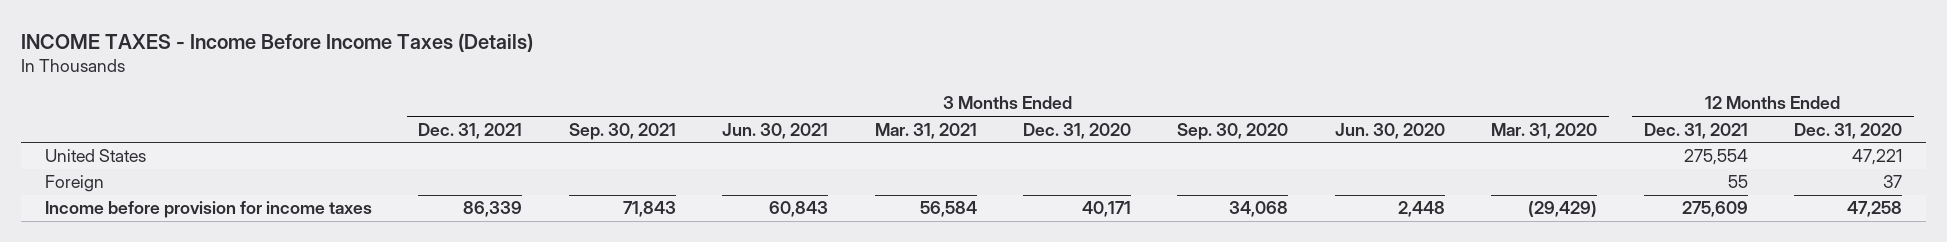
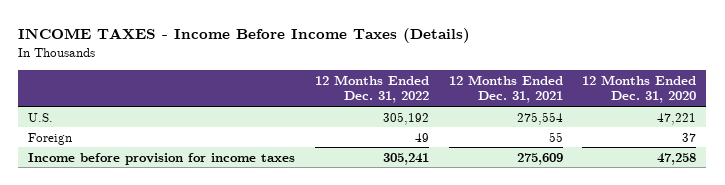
- | 3 Months Ended Dec. 31, 2021 | 3 Months Ended Sep. 30, 2021 | 3 Months Ended Jun. 30, 2021 | 3 Months Ended Mar. 31, 2021 | 3 Months Ended Dec. 31, 2020 | 3 Months Ended Sep. 30, 2020 | 3 Months Ended Jun. 30, 2020 | 3 Months Ended Mar. 31, 2020 | 12 Months Ended Dec. 31, 2021 | 12 Months Ended Dec. 31, 2020
+ | 12 Months Ended Dec. 31, 2022 | 12 Months Ended Dec. 31, 2021 | 12 Months Ended Dec. 31, 2020
- United States | | | | | | | | | 275,554 | 47,221
+ U.S. | 305,192 | 275,554 | 47,221

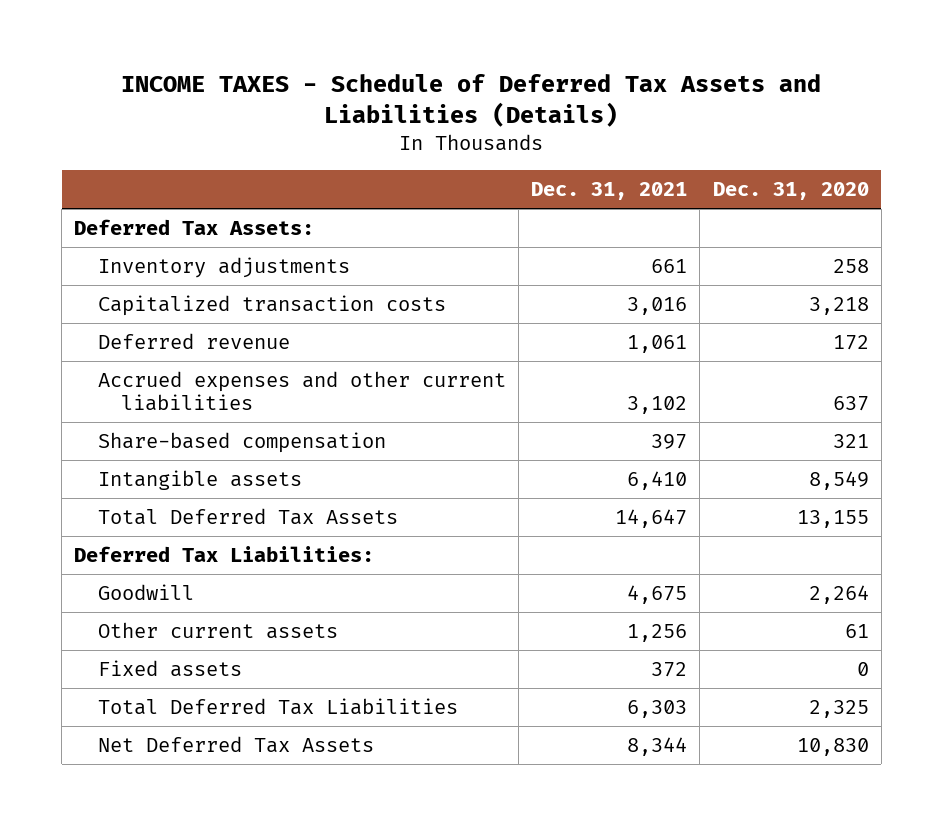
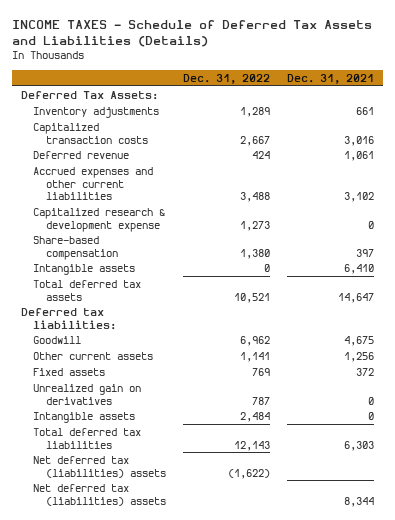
- | Dec. 31, 2021 | Dec. 31, 2020
+ | Dec. 31, 2022 | Dec. 31, 2021
+ Capitalized research & development expense | 1,273 | 0
- Total Deferred Tax Assets | 14,647 | 13,155
- Deferred Tax Liabilities:
+ Total deferred tax assets | 10,521 | 14,647
+ Deferred tax liabilities:
- Total Deferred Tax Liabilities | 6,303 | 2,325
- Net Deferred Tax Assets | 8,344 | 10,830
+ Unrealized gain on derivatives | 787 | 0
+ Intangible assets | 2,484 | 0
+ Total deferred tax liabilities | 12,143 | 6,303
+ Net deferred tax (liabilities) assets | (1,622) |
+ Net deferred tax (liabilities) assets | | 8,344

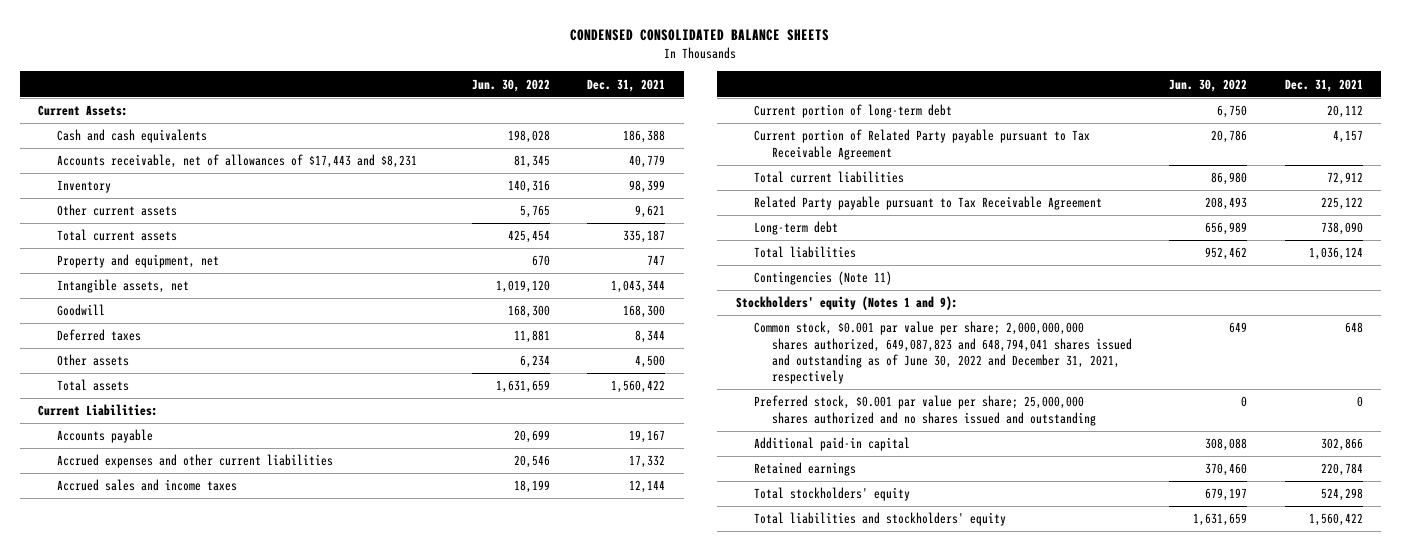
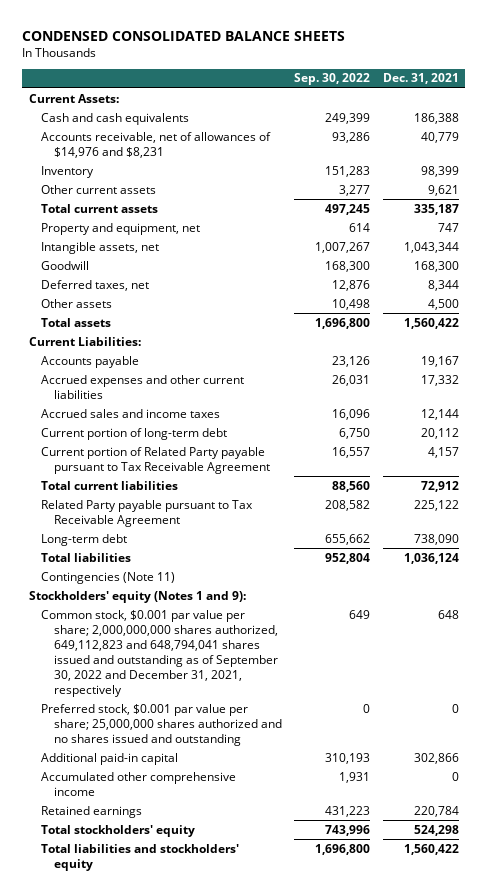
- | Jun. 30, 2022 | Dec. 31, 2021
+ | Sep. 30, 2022 | Dec. 31, 2021
- Accounts receivable, net of allowances of $17,443 and $8,231 | 81,345 | 40,779
+ Accounts receivable, net of allowances of $14,976 and $8,231 | 93,286 | 40,779
- Deferred taxes | 11,881 | 8,344
+ Deferred taxes, net | 12,876 | 8,344
- Common stock, $0.001 par value per share; 2,000,000,000 shares authorized, 649,087,823 and 648,794,041 shares issued and outstanding as of June 30, 2022 and December 31, 2021, respectively | 649 | 648
+ Common stock, $0.001 par value per share; 2,000,000,000 shares authorized, 649,112,823 and 648,794,041 shares issued and outstanding as of September 30, 2022 and December 31, 2021, respectively | 649 | 648
+ Accumulated other comprehensive income | 1,931 | 0

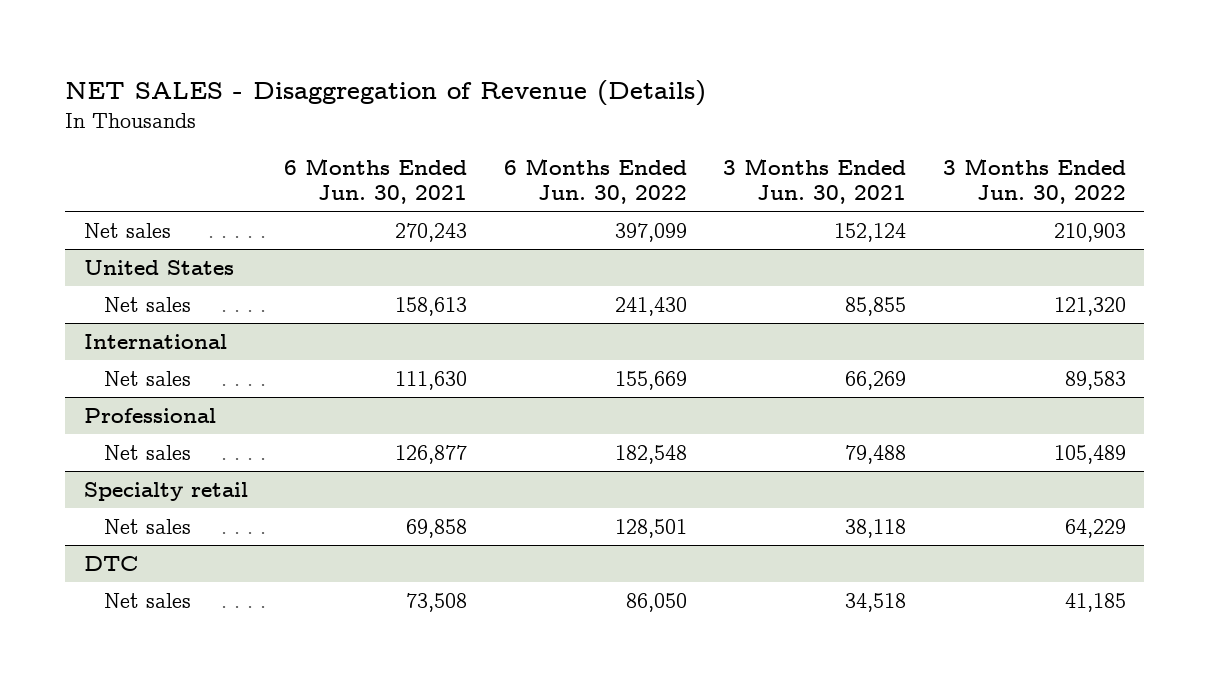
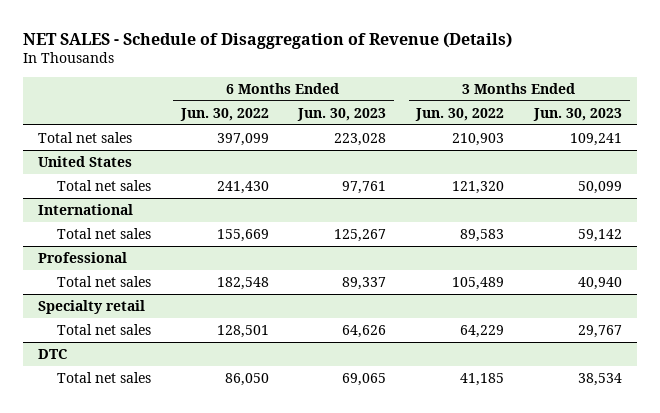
- NET SALES - Disaggregation of Revenue (Details)
+ NET SALES - Schedule of Disaggregation of Revenue (Details)
- | 6 Months Ended Jun. 30, 2021 | 6 Months Ended Jun. 30, 2022 | 3 Months Ended Jun. 30, 2021 | 3 Months Ended Jun. 30, 2022
+ | 6 Months Ended Jun. 30, 2022 | 6 Months Ended Jun. 30, 2023 | 3 Months Ended Jun. 30, 2022 | 3 Months Ended Jun. 30, 2023
- Net sales | 270,243 | 397,099 | 152,124 | 210,903
+ Total net sales | 397,099 | 223,028 | 210,903 | 109,241
@ United States
- Net sales | 158,613 | 241,430 | 85,855 | 121,320
+ Total net sales | 241,430 | 97,761 | 121,320 | 50,099
@ International
- Net sales | 111,630 | 155,669 | 66,269 | 89,583
+ Total net sales | 155,669 | 125,267 | 89,583 | 59,142
@ Professional
- Net sales | 126,877 | 182,548 | 79,488 | 105,489
+ Total net sales | 182,548 | 89,337 | 105,489 | 40,940
@ Specialty retail
- Net sales | 69,858 | 128,501 | 38,118 | 64,229
+ Total net sales | 128,501 | 64,626 | 64,229 | 29,767
@ DTC
- Net sales | 73,508 | 86,050 | 34,518 | 41,185
+ Total net sales | 86,050 | 69,065 | 41,185 | 38,534

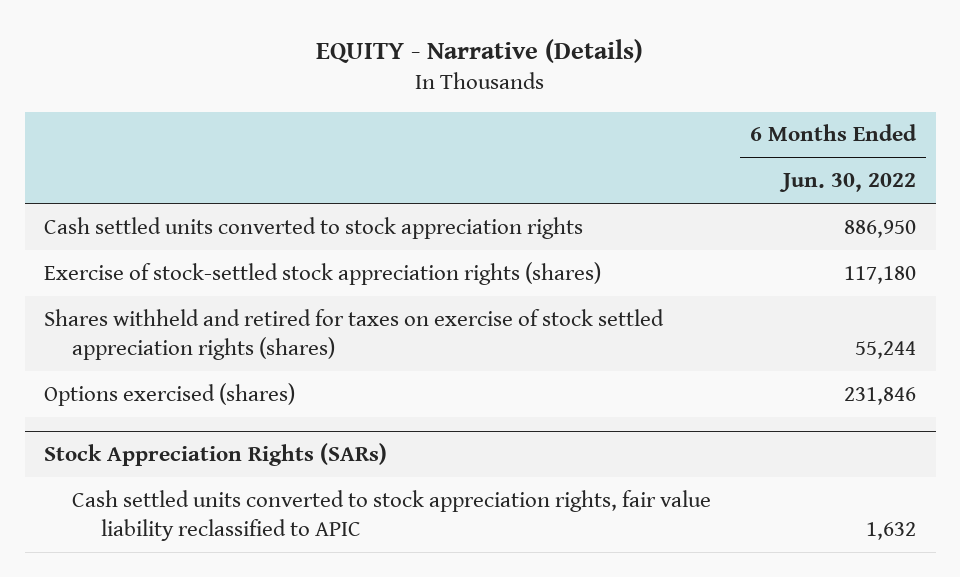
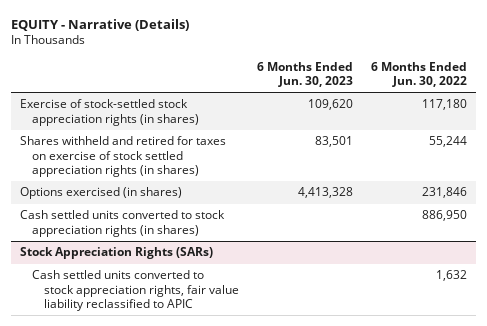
- | 6 Months Ended Jun. 30, 2022
+ | 6 Months Ended Jun. 30, 2023 | 6 Months Ended Jun. 30, 2022
- Cash settled units converted to stock appreciation rights | 886,950
- Exercise of stock-settled stock appreciation rights (shares) | 117,180
- Shares withheld and retired for taxes on exercise of stock settled appreciation rights (shares) | 55,244
- Options exercised (shares) | 231,846
+ Exercise of stock-settled stock appreciation rights (in shares) | 109,620 | 117,180
+ Shares withheld and retired for taxes on exercise of stock settled appreciation rights (in shares) | 83,501 | 55,244
+ Options exercised (in shares) | 4,413,328 | 231,846
+ Cash settled units converted to stock appreciation rights (in shares) | | 886,950

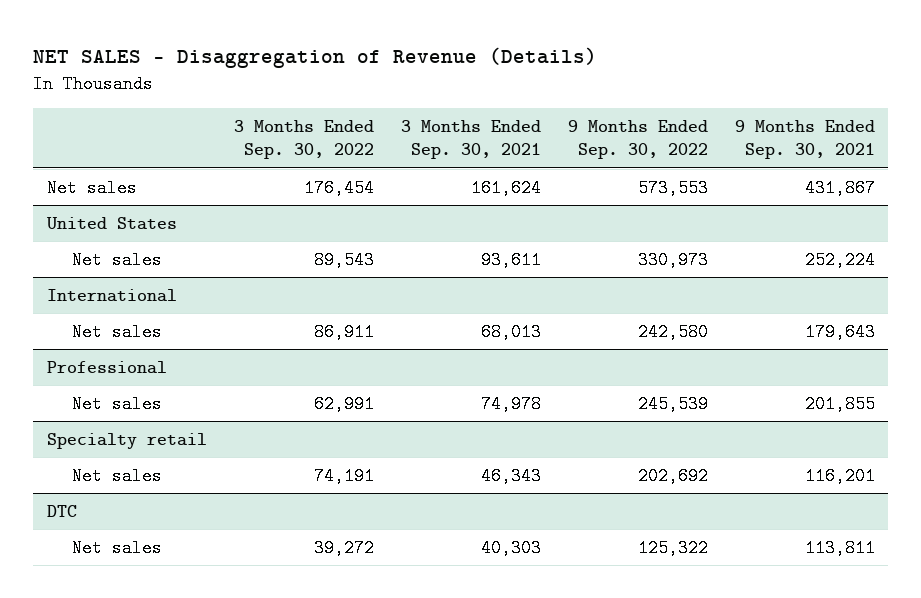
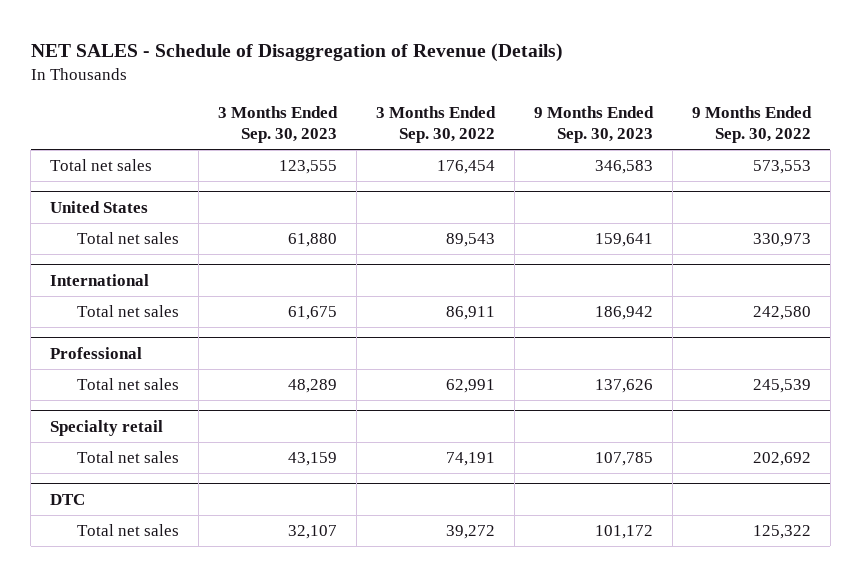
- NET SALES - Disaggregation of Revenue (Details)
+ NET SALES - Schedule of Disaggregation of Revenue (Details)
- | 3 Months Ended Sep. 30, 2022 | 3 Months Ended Sep. 30, 2021 | 9 Months Ended Sep. 30, 2022 | 9 Months Ended Sep. 30, 2021
+ | 3 Months Ended Sep. 30, 2023 | 3 Months Ended Sep. 30, 2022 | 9 Months Ended Sep. 30, 2023 | 9 Months Ended Sep. 30, 2022
- Net sales | 176,454 | 161,624 | 573,553 | 431,867
+ Total net sales | 123,555 | 176,454 | 346,583 | 573,553
@ United States
- Net sales | 89,543 | 93,611 | 330,973 | 252,224
+ Total net sales | 61,880 | 89,543 | 159,641 | 330,973
@ International
- Net sales | 86,911 | 68,013 | 242,580 | 179,643
+ Total net sales | 61,675 | 86,911 | 186,942 | 242,580
@ Professional
- Net sales | 62,991 | 74,978 | 245,539 | 201,855
+ Total net sales | 48,289 | 62,991 | 137,626 | 245,539
@ Specialty retail
- Net sales | 74,191 | 46,343 | 202,692 | 116,201
+ Total net sales | 43,159 | 74,191 | 107,785 | 202,692
@ DTC
- Net sales | 39,272 | 40,303 | 125,322 | 113,811
+ Total net sales | 32,107 | 39,272 | 101,172 | 125,322

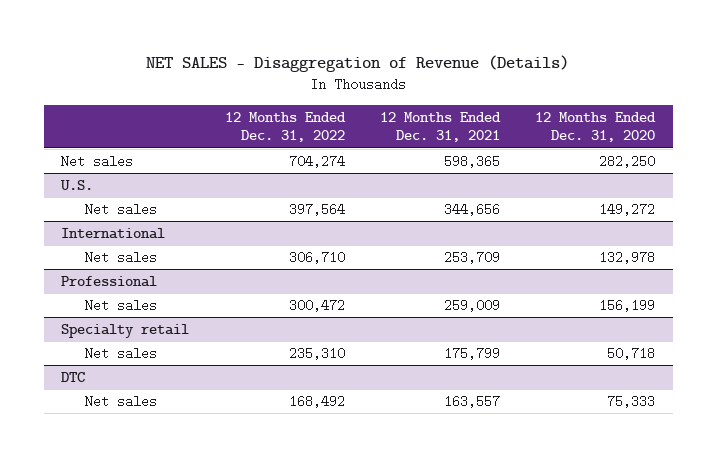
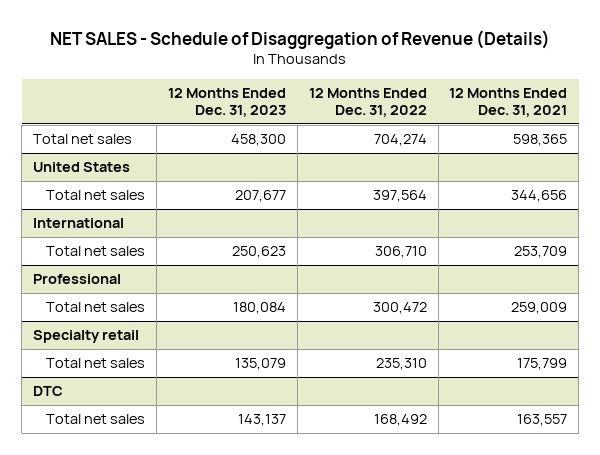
- NET SALES - Disaggregation of Revenue (Details)
+ NET SALES - Schedule of Disaggregation of Revenue (Details)
- | 12 Months Ended Dec. 31, 2022 | 12 Months Ended Dec. 31, 2021 | 12 Months Ended Dec. 31, 2020
+ | 12 Months Ended Dec. 31, 2023 | 12 Months Ended Dec. 31, 2022 | 12 Months Ended Dec. 31, 2021
- Net sales | 704,274 | 598,365 | 282,250
- U.S.
- Net sales | 397,564 | 344,656 | 149,272
+ Total net sales | 458,300 | 704,274 | 598,365
+ United States
+ Total net sales | 207,677 | 397,564 | 344,656
@ International
- Net sales | 306,710 | 253,709 | 132,978
+ Total net sales | 250,623 | 306,710 | 253,709
@ Professional
- Net sales | 300,472 | 259,009 | 156,199
+ Total net sales | 180,084 | 300,472 | 259,009
@ Specialty retail
- Net sales | 235,310 | 175,799 | 50,718
+ Total net sales | 135,079 | 235,310 | 175,799
@ DTC
- Net sales | 168,492 | 163,557 | 75,333
+ Total net sales | 143,137 | 168,492 | 163,557

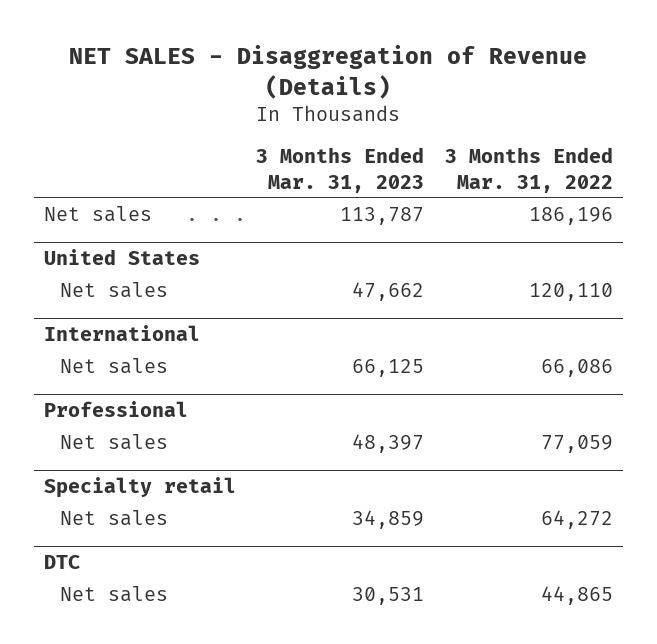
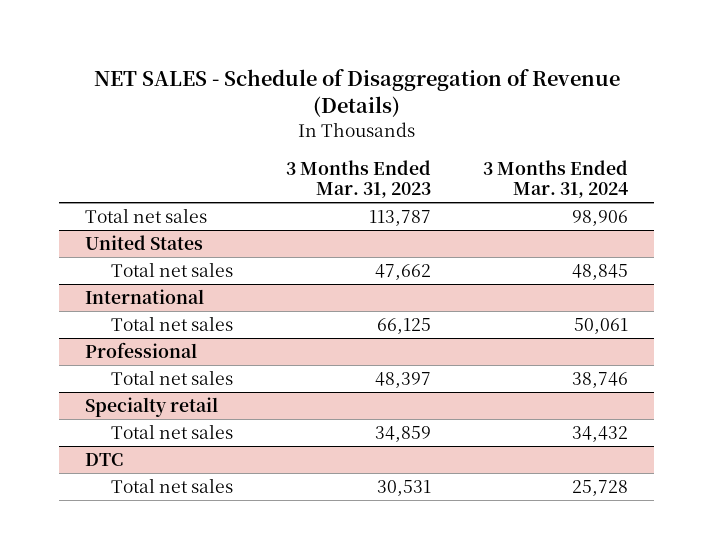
- NET SALES - Disaggregation of Revenue (Details)
+ NET SALES - Schedule of Disaggregation of Revenue (Details)
- | 3 Months Ended Mar. 31, 2023 | 3 Months Ended Mar. 31, 2022
+ | 3 Months Ended Mar. 31, 2023 | 3 Months Ended Mar. 31, 2024
- Net sales | 113,787 | 186,196
+ Total net sales | 113,787 | 98,906
@ United States
- Net sales | 47,662 | 120,110
+ Total net sales | 47,662 | 48,845
@ International
- Net sales | 66,125 | 66,086
+ Total net sales | 66,125 | 50,061
@ Professional
- Net sales | 48,397 | 77,059
+ Total net sales | 48,397 | 38,746
@ Specialty retail
- Net sales | 34,859 | 64,272
+ Total net sales | 34,859 | 34,432
@ DTC
- Net sales | 30,531 | 44,865
+ Total net sales | 30,531 | 25,728

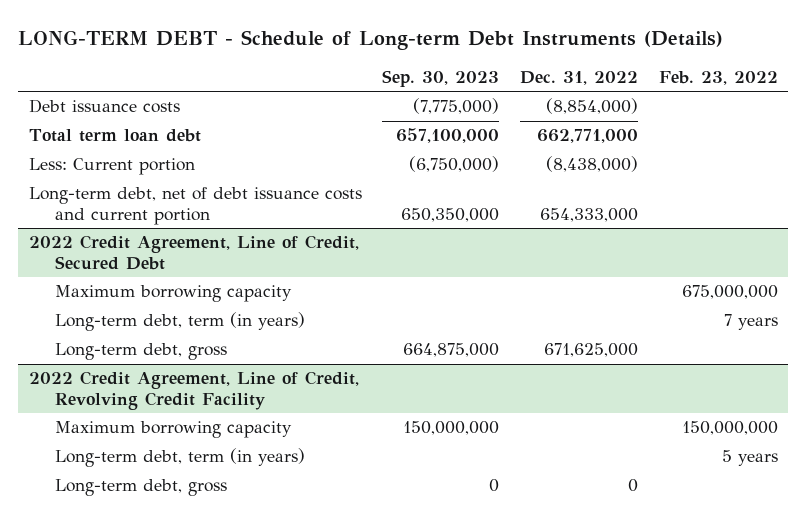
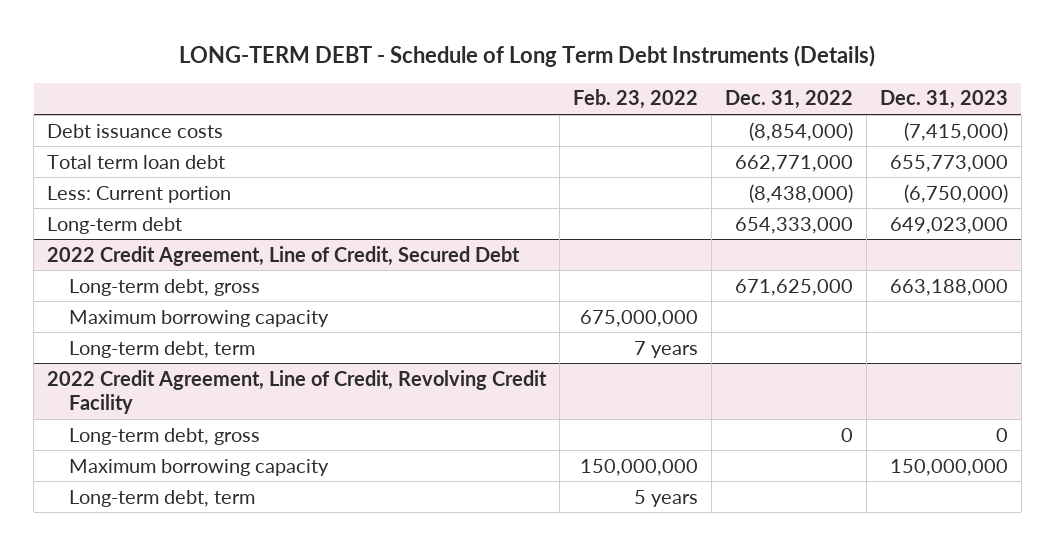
- LONG-TERM DEBT - Schedule of Long-term Debt Instruments (Details)
+ LONG-TERM DEBT - Schedule of Long Term Debt Instruments (Details)
- | Sep. 30, 2023 | Dec. 31, 2022 | Feb. 23, 2022
+ | Feb. 23, 2022 | Dec. 31, 2022 | Dec. 31, 2023
- Long-term debt, net of debt issuance costs and current portion | 650,350,000 | 654,333,000 |
+ Long-term debt | | 654,333,000 | 649,023,000
@ 2022 Credit Agreement, Line of Credit, Secured Debt
- Long-term debt, term (in years) | | | 7 years
moved down: Maximum borrowing capacity | 675,000,000 | |
+ Long-term debt, term | 7 years | |
@ 2022 Credit Agreement, Line of Credit, Revolving Credit Facility
- Long-term debt, term (in years) | | | 5 years
moved down: Maximum borrowing capacity | 150,000,000 | | 150,000,000
+ Long-term debt, term | 5 years | |

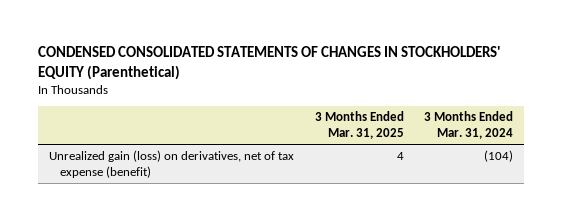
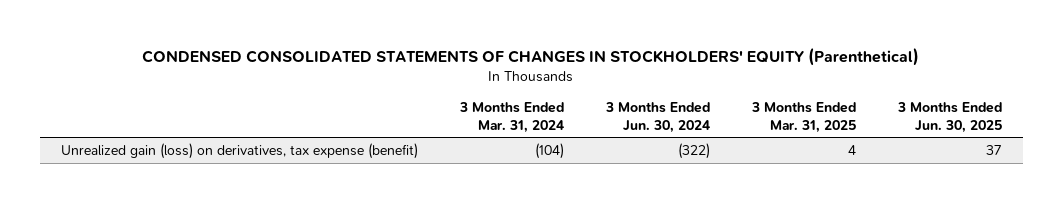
- | 3 Months Ended Mar. 31, 2025 | 3 Months Ended Mar. 31, 2024
+ | 3 Months Ended Mar. 31, 2024 | 3 Months Ended Jun. 30, 2024 | 3 Months Ended Mar. 31, 2025 | 3 Months Ended Jun. 30, 2025
- Unrealized gain (loss) on derivatives, net of tax expense (benefit) | 4 | (104)
+ Unrealized gain (loss) on derivatives, tax expense (benefit) | (104) | (322) | 4 | 37

